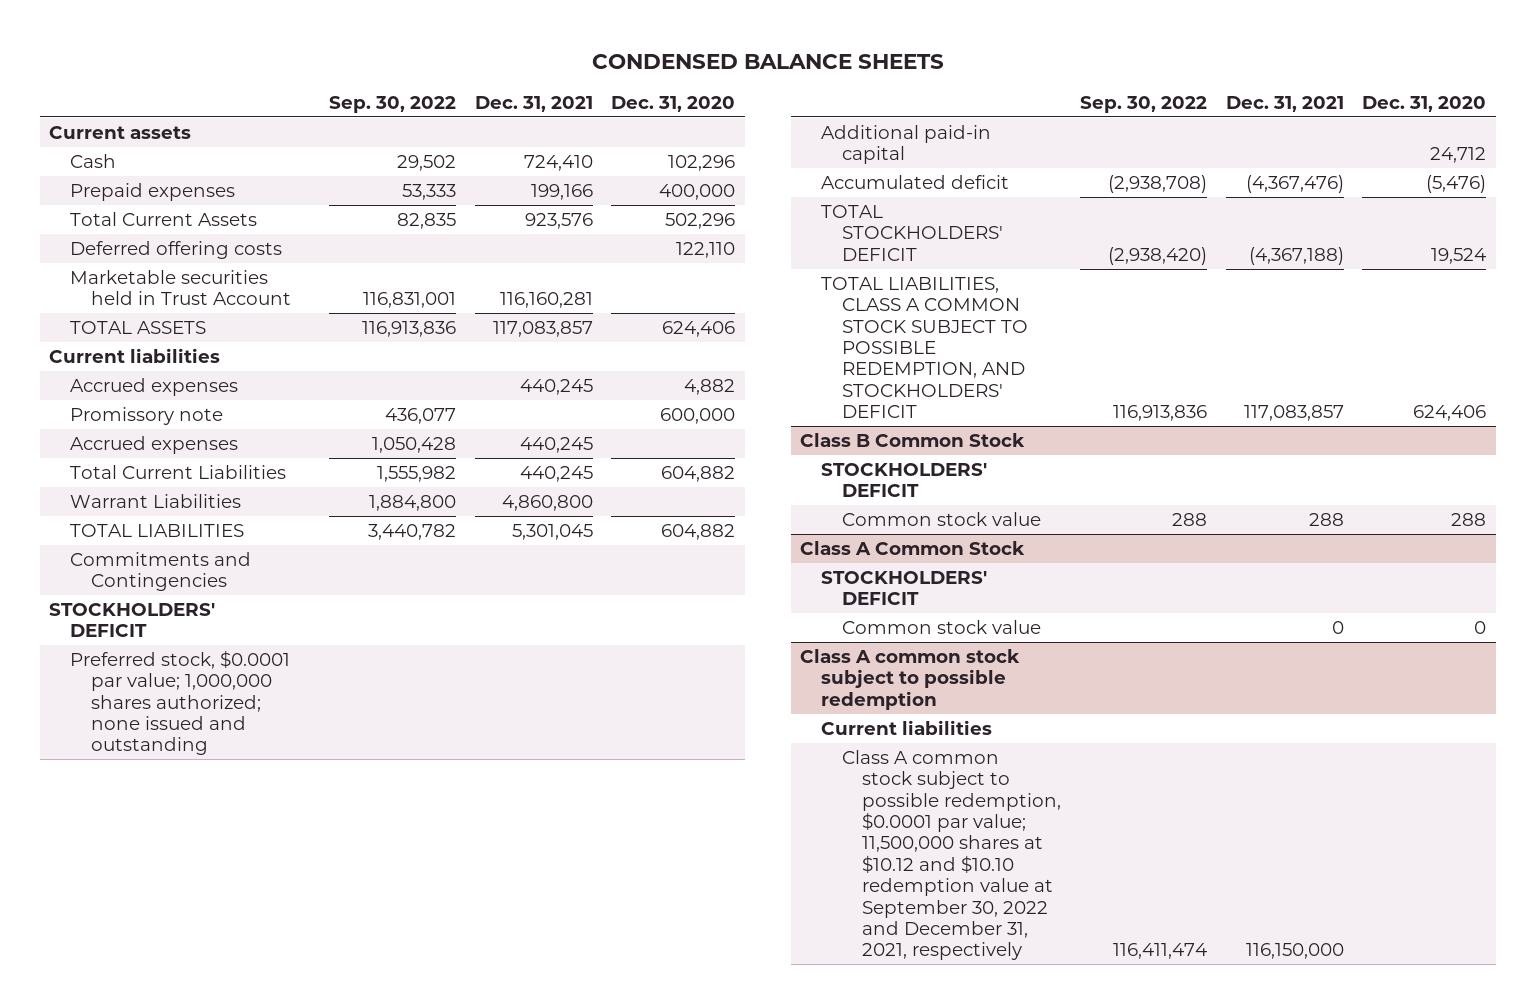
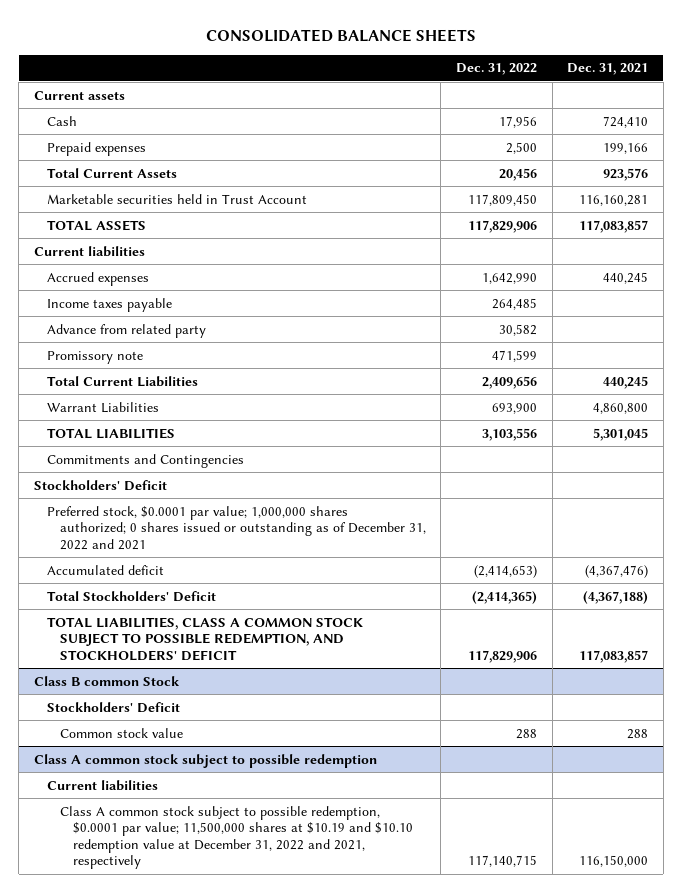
- CONDENSED BALANCE SHEETS
+ CONSOLIDATED BALANCE SHEETS
- | Sep. 30, 2022 | Dec. 31, 2021 | Dec. 31, 2020
+ | Dec. 31, 2022 | Dec. 31, 2021
- Deferred offering costs | | | 122,110
+ Income taxes payable | 264,485 |
+ Advance from related party | 30,582 |
- Accrued expenses | 1,050,428 | 440,245 |
- STOCKHOLDERS' DEFICIT
- Preferred stock, $0.0001 par value; 1,000,000 shares authorized; none issued and outstanding
- Additional paid-in capital | | | 24,712
+ Stockholders' Deficit
+ Preferred stock, $0.0001 par value; 1,000,000 shares authorized; 0 shares issued or outstanding as of December 31, 2022 and 2021
- TOTAL STOCKHOLDERS' DEFICIT | (2,938,420) | (4,367,188) | 19,524
+ Total Stockholders' Deficit | (2,414,365) | (4,367,188)
- Class B Common Stock
- STOCKHOLDERS' DEFICIT
+ Class B common Stock
+ Stockholders' Deficit
- Class A Common Stock
- STOCKHOLDERS' DEFICIT
- Common stock value | | 0 | 0
@ Class A common stock subject to possible redemption
- Class A common stock subject to possible redemption, $0.0001 par value; 11,500,000 shares at $10.12 and $10.10 redemption value at September 30, 2022 and December 31, 2021, respectively | 116,411,474 | 116,150,000 |
+ Class A common stock subject to possible redemption, $0.0001 par value; 11,500,000 shares at $10.19 and $10.10 redemption value at December 31, 2022 and 2021, respectively | 117,140,715 | 116,150,000

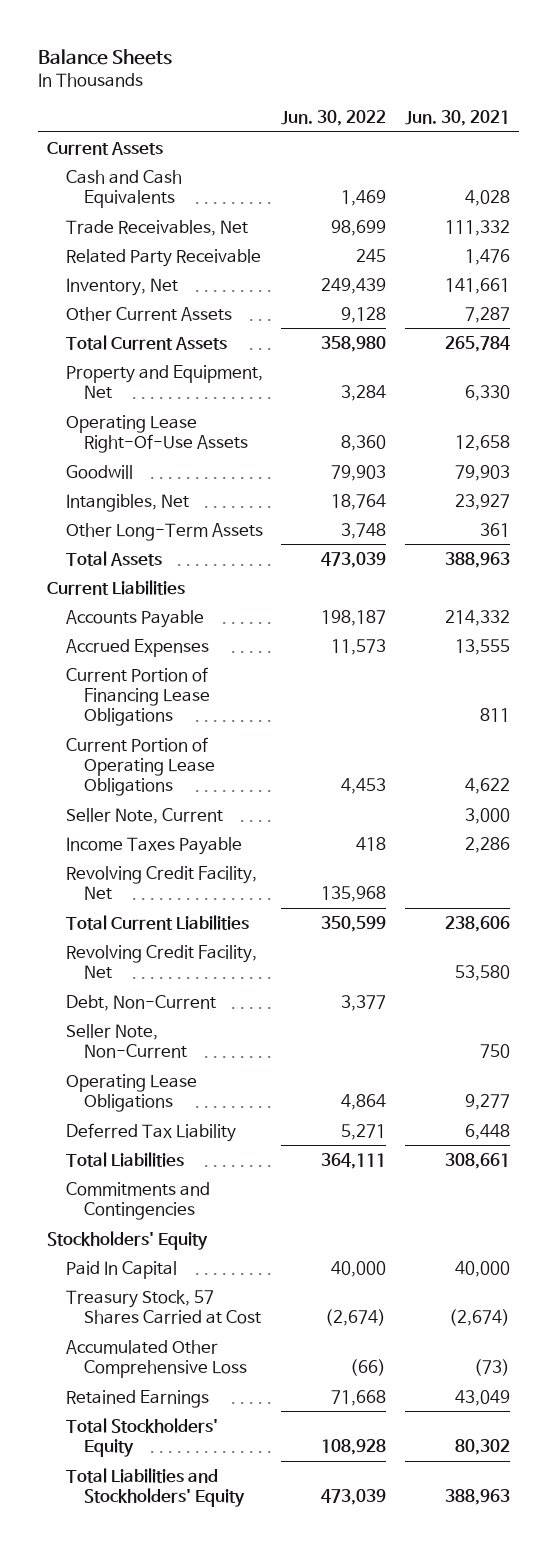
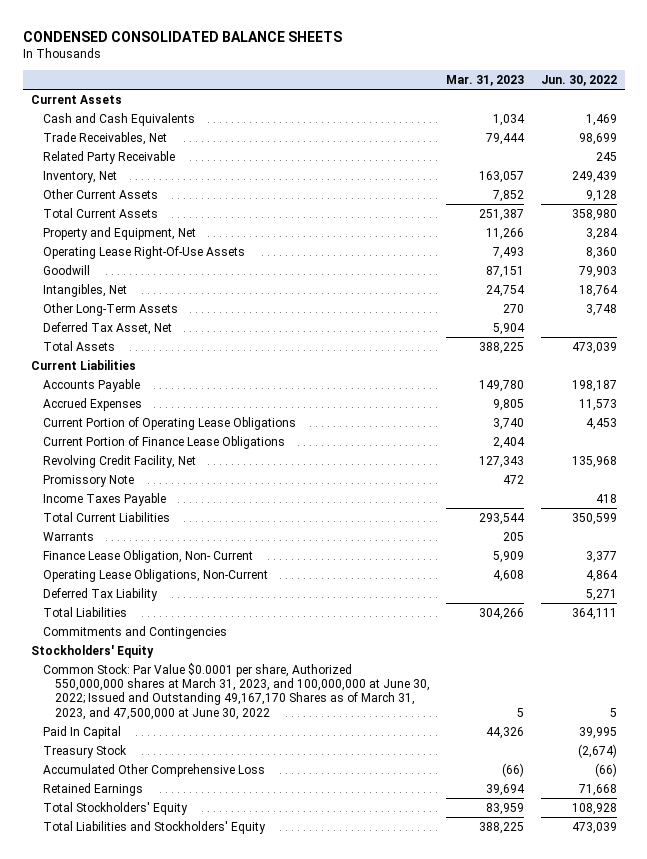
- Balance Sheets
+ CONDENSED CONSOLIDATED BALANCE SHEETS
- | Jun. 30, 2022 | Jun. 30, 2021
+ | Mar. 31, 2023 | Jun. 30, 2022
+ Deferred Tax Asset, Net | 5,904 |
- Current Portion of Financing Lease Obligations | | 811
- Seller Note, Current | | 3,000
+ Current Portion of Finance Lease Obligations | 2,404 |
+ Promissory Note | 472 |
moved down: Income Taxes Payable | | 418
- Revolving Credit Facility, Net | | 53,580
- Debt, Non-Current | 3,377 |
- Seller Note, Non-Current | | 750
- Operating Lease Obligations | 4,864 | 9,277
+ Warrants | 205 |
+ Finance Lease Obligation, Non- Current | 5,909 | 3,377
+ Operating Lease Obligations, Non-Current | 4,608 | 4,864
- Paid In Capital | 40,000 | 40,000
- Treasury Stock, 57 Shares Carried at Cost | (2,674) | (2,674)
+ Common Stock: Par Value $0.0001 per share, Authorized 550,000,000 shares at March 31, 2023, and 100,000,000 at June 30, 2022; Issued and Outstanding 49,167,170 Shares as of March 31, 2023, and 47,500,000 at June 30, 2022 | 5 | 5
+ Paid In Capital | 44,326 | 39,995
+ Treasury Stock | | (2,674)

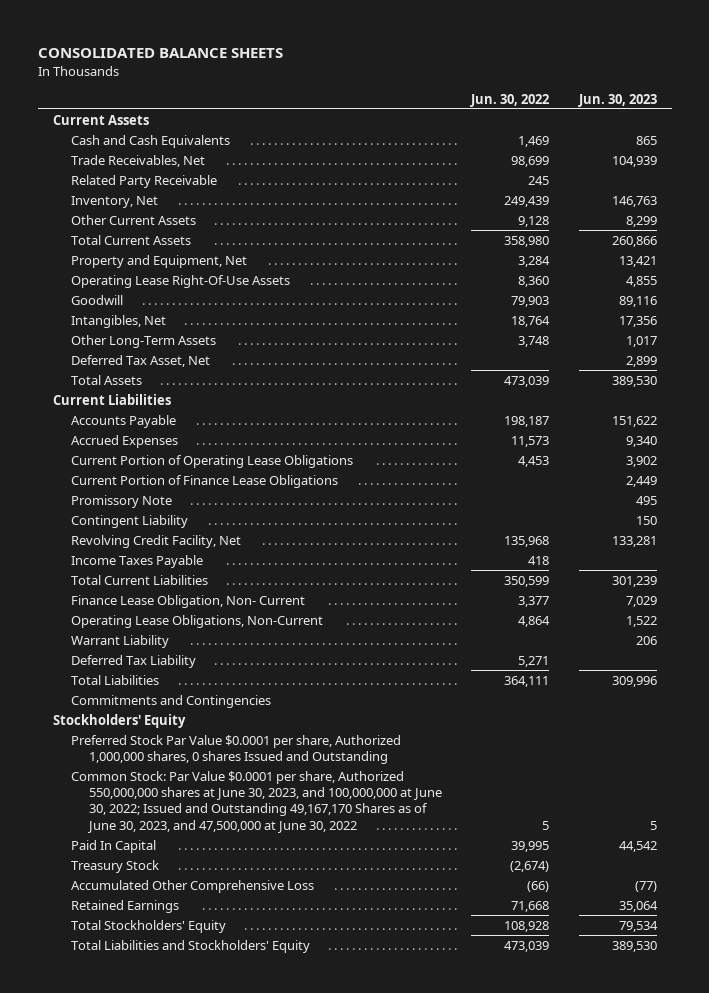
- CONDENSED CONSOLIDATED BALANCE SHEETS
+ CONSOLIDATED BALANCE SHEETS
- | Mar. 31, 2023 | Jun. 30, 2022
+ | Jun. 30, 2022 | Jun. 30, 2023
+ Contingent Liability | | 150
moved down: Revolving Credit Facility, Net | 135,968 | 133,281
- Warrants | 205 |
+ Warrant Liability | | 206
- Common Stock: Par Value $0.0001 per share, Authorized 550,000,000 shares at March 31, 2023, and 100,000,000 at June 30, 2022; Issued and Outstanding 49,167,170 Shares as of March 31, 2023, and 47,500,000 at June 30, 2022 | 5 | 5
+ Preferred Stock Par Value $0.0001 per share, Authorized 1,000,000 shares, 0 shares Issued and Outstanding
+ Common Stock: Par Value $0.0001 per share, Authorized 550,000,000 shares at June 30, 2023, and 100,000,000 at June 30, 2022; Issued and Outstanding 49,167,170 Shares as of June 30, 2023, and 47,500,000 at June 30, 2022 | 5 | 5

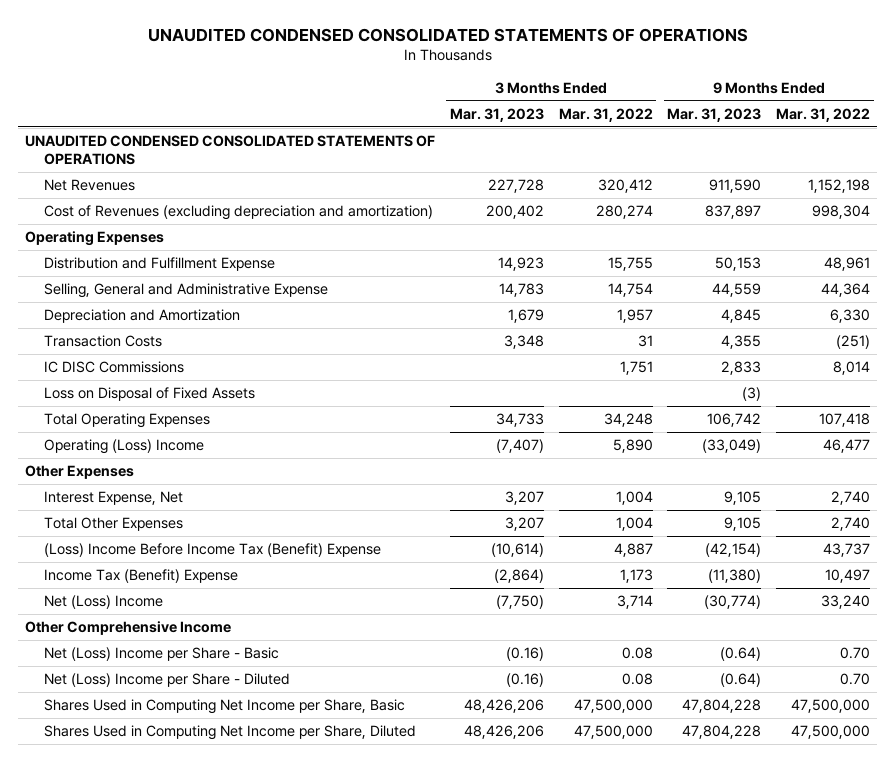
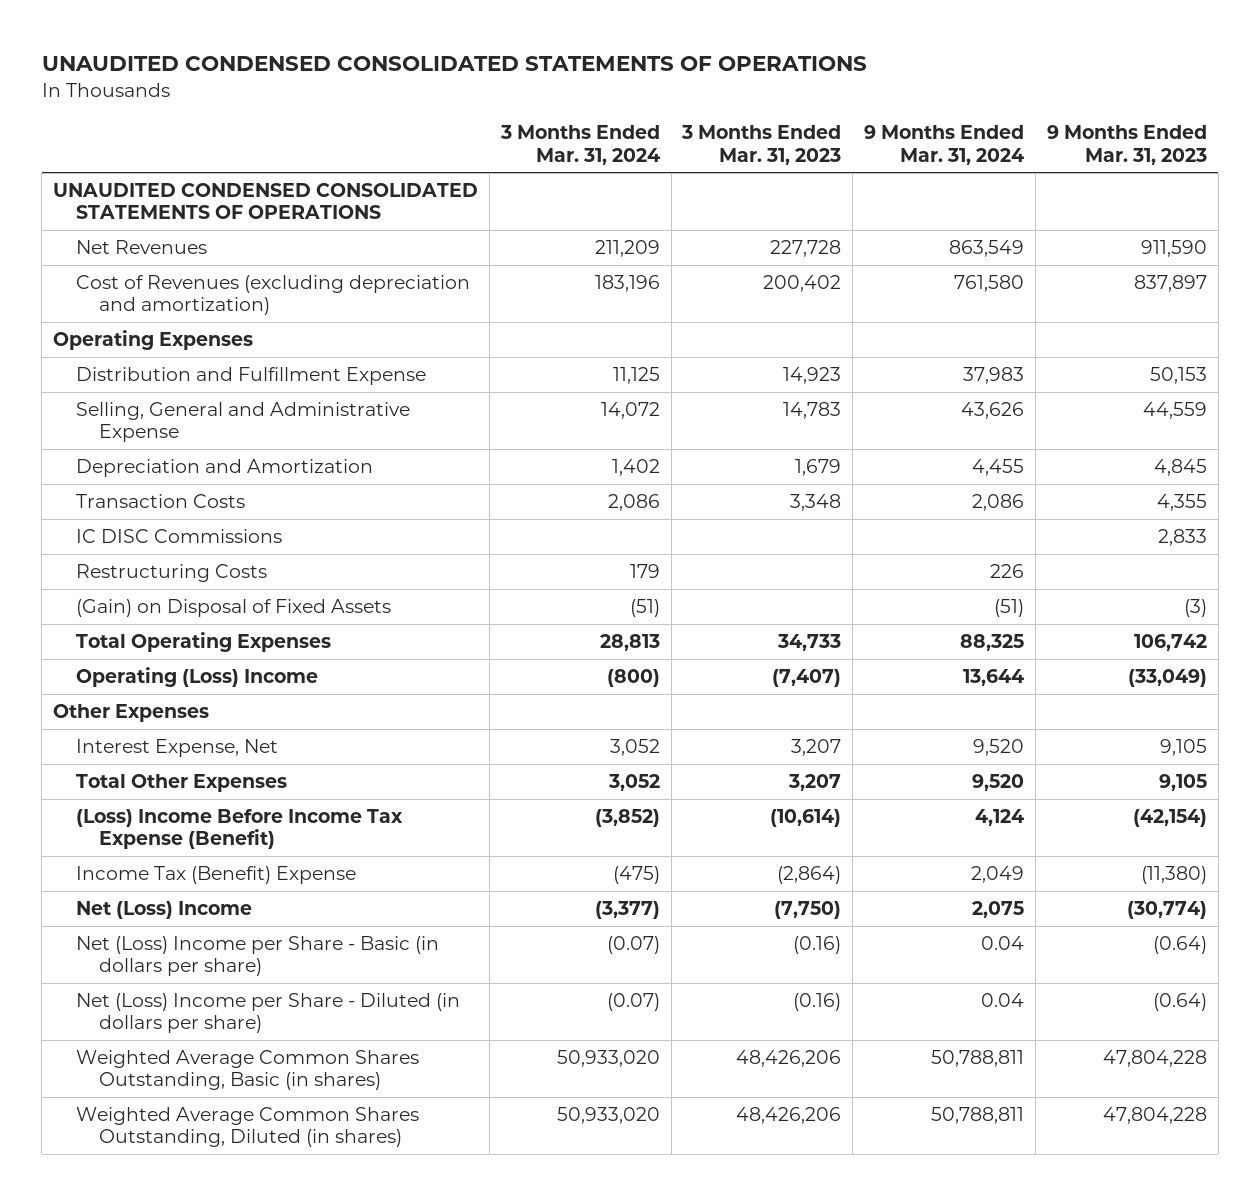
- | 3 Months Ended Mar. 31, 2023 | 3 Months Ended Mar. 31, 2022 | 9 Months Ended Mar. 31, 2023 | 9 Months Ended Mar. 31, 2022
+ | 3 Months Ended Mar. 31, 2024 | 3 Months Ended Mar. 31, 2023 | 9 Months Ended Mar. 31, 2024 | 9 Months Ended Mar. 31, 2023
- Loss on Disposal of Fixed Assets | | | (3) |
+ Restructuring Costs | 179 | | 226 |
+ (Gain) on Disposal of Fixed Assets | (51) | | (51) | (3)
- (Loss) Income Before Income Tax (Benefit) Expense | (10,614) | 4,887 | (42,154) | 43,737
+ (Loss) Income Before Income Tax Expense (Benefit) | (3,852) | (10,614) | 4,124 | (42,154)
- Other Comprehensive Income
- Net (Loss) Income per Share - Basic | (0.16) | 0.08 | (0.64) | 0.70
- Net (Loss) Income per Share - Diluted | (0.16) | 0.08 | (0.64) | 0.70
- Shares Used in Computing Net Income per Share, Basic | 48,426,206 | 47,500,000 | 47,804,228 | 47,500,000
- Shares Used in Computing Net Income per Share, Diluted | 48,426,206 | 47,500,000 | 47,804,228 | 47,500,000
+ Net (Loss) Income per Share - Basic (in dollars per share) | (0.07) | (0.16) | 0.04 | (0.64)
+ Net (Loss) Income per Share - Diluted (in dollars per share) | (0.07) | (0.16) | 0.04 | (0.64)
+ Weighted Average Common Shares Outstanding, Basic (in shares) | 50,933,020 | 48,426,206 | 50,788,811 | 47,804,228
+ Weighted Average Common Shares Outstanding, Diluted (in shares) | 50,933,020 | 48,426,206 | 50,788,811 | 47,804,228

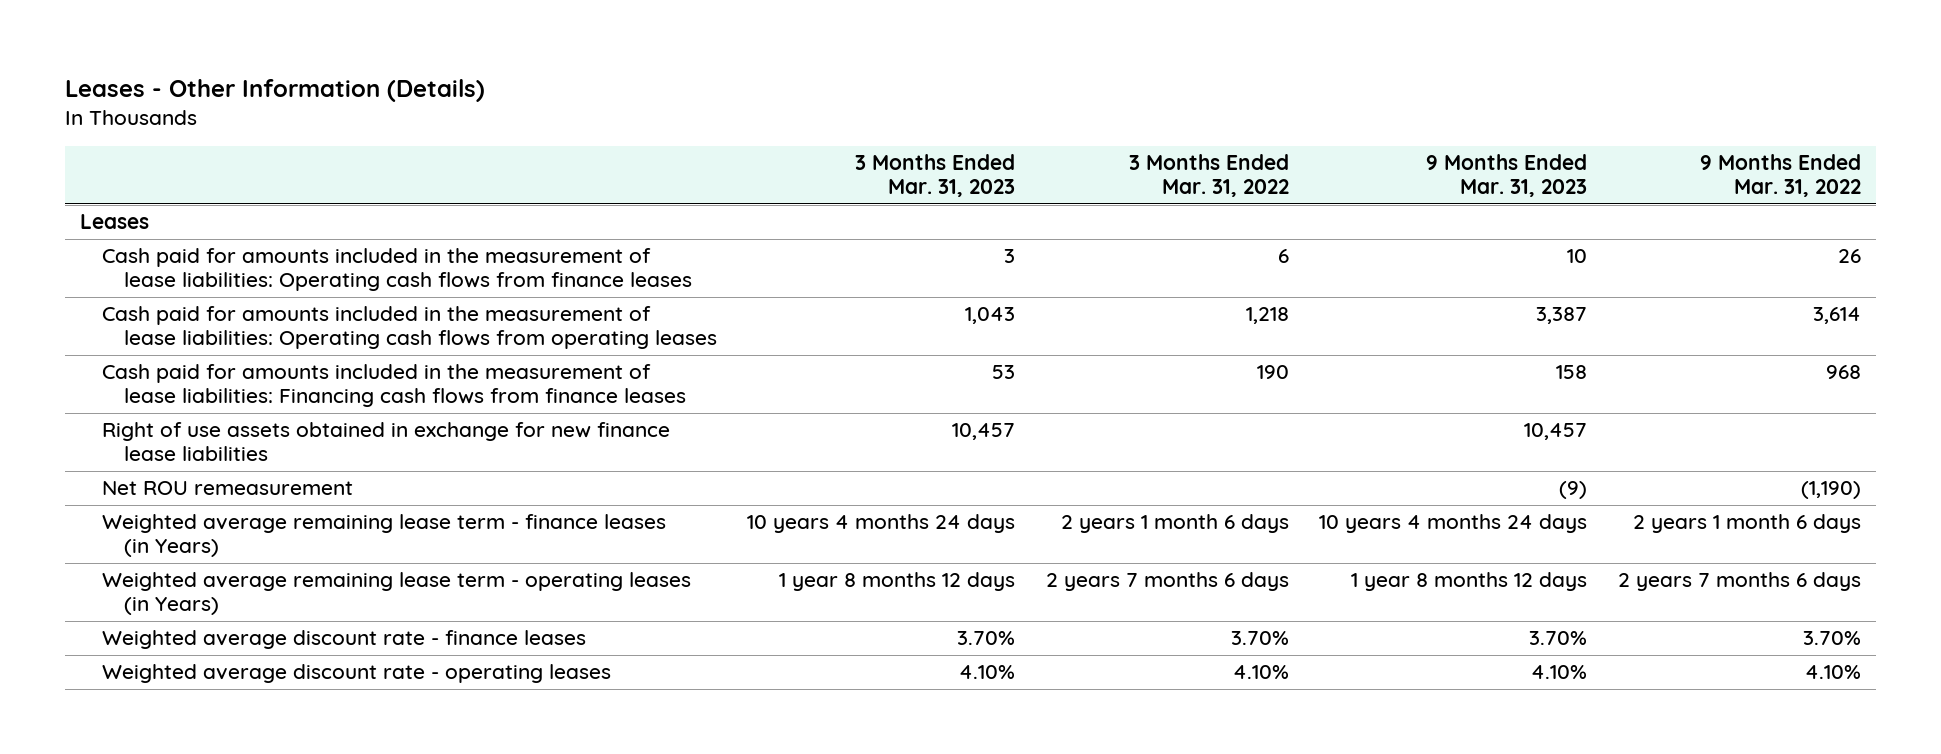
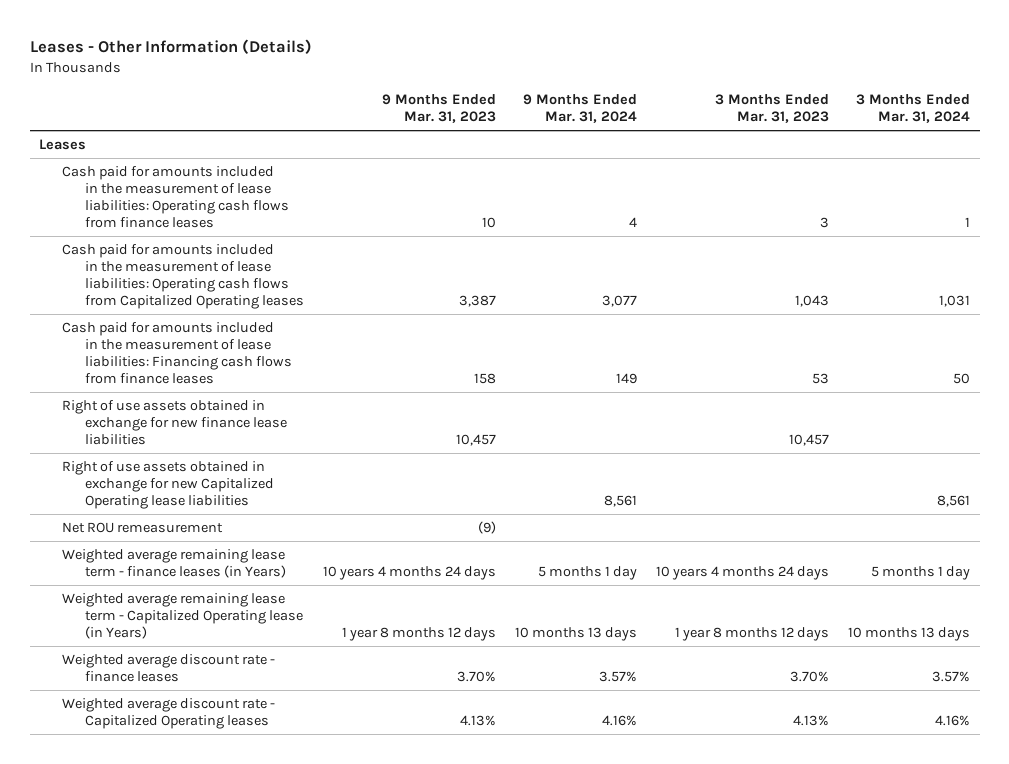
- | 3 Months Ended Mar. 31, 2023 | 3 Months Ended Mar. 31, 2022 | 9 Months Ended Mar. 31, 2023 | 9 Months Ended Mar. 31, 2022
+ | 9 Months Ended Mar. 31, 2023 | 9 Months Ended Mar. 31, 2024 | 3 Months Ended Mar. 31, 2023 | 3 Months Ended Mar. 31, 2024
- Cash paid for amounts included in the measurement of lease liabilities: Operating cash flows from operating leases | 1,043 | 1,218 | 3,387 | 3,614
+ Cash paid for amounts included in the measurement of lease liabilities: Operating cash flows from Capitalized Operating leases | 3,387 | 3,077 | 1,043 | 1,031
+ Right of use assets obtained in exchange for new Capitalized Operating lease liabilities | | 8,561 | | 8,561
- Weighted average remaining lease term - operating leases (in Years) | 1 year 8 months 12 days | 2 years 7 months 6 days | 1 year 8 months 12 days | 2 years 7 months 6 days
+ Weighted average remaining lease term - Capitalized Operating lease (in Years) | 1 year 8 months 12 days | 10 months 13 days | 1 year 8 months 12 days | 10 months 13 days
- Weighted average discount rate - operating leases | 4.10% | 4.10% | 4.10% | 4.10%
+ Weighted average discount rate - Capitalized Operating leases | 4.13% | 4.16% | 4.13% | 4.16%

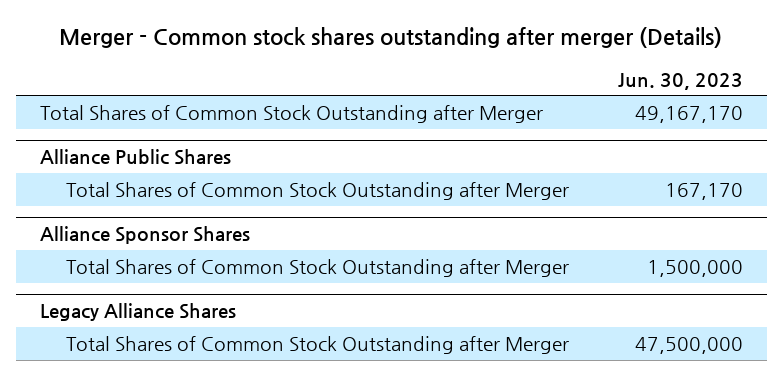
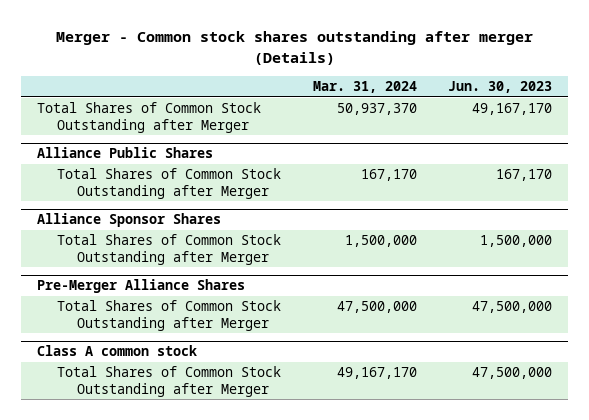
- | Jun. 30, 2023
+ | Mar. 31, 2024 | Jun. 30, 2023
- Legacy Alliance Shares
+ Pre-Merger Alliance Shares
+ Class A common stock
+ Total Shares of Common Stock Outstanding after Merger | 49,167,170 | 47,500,000

